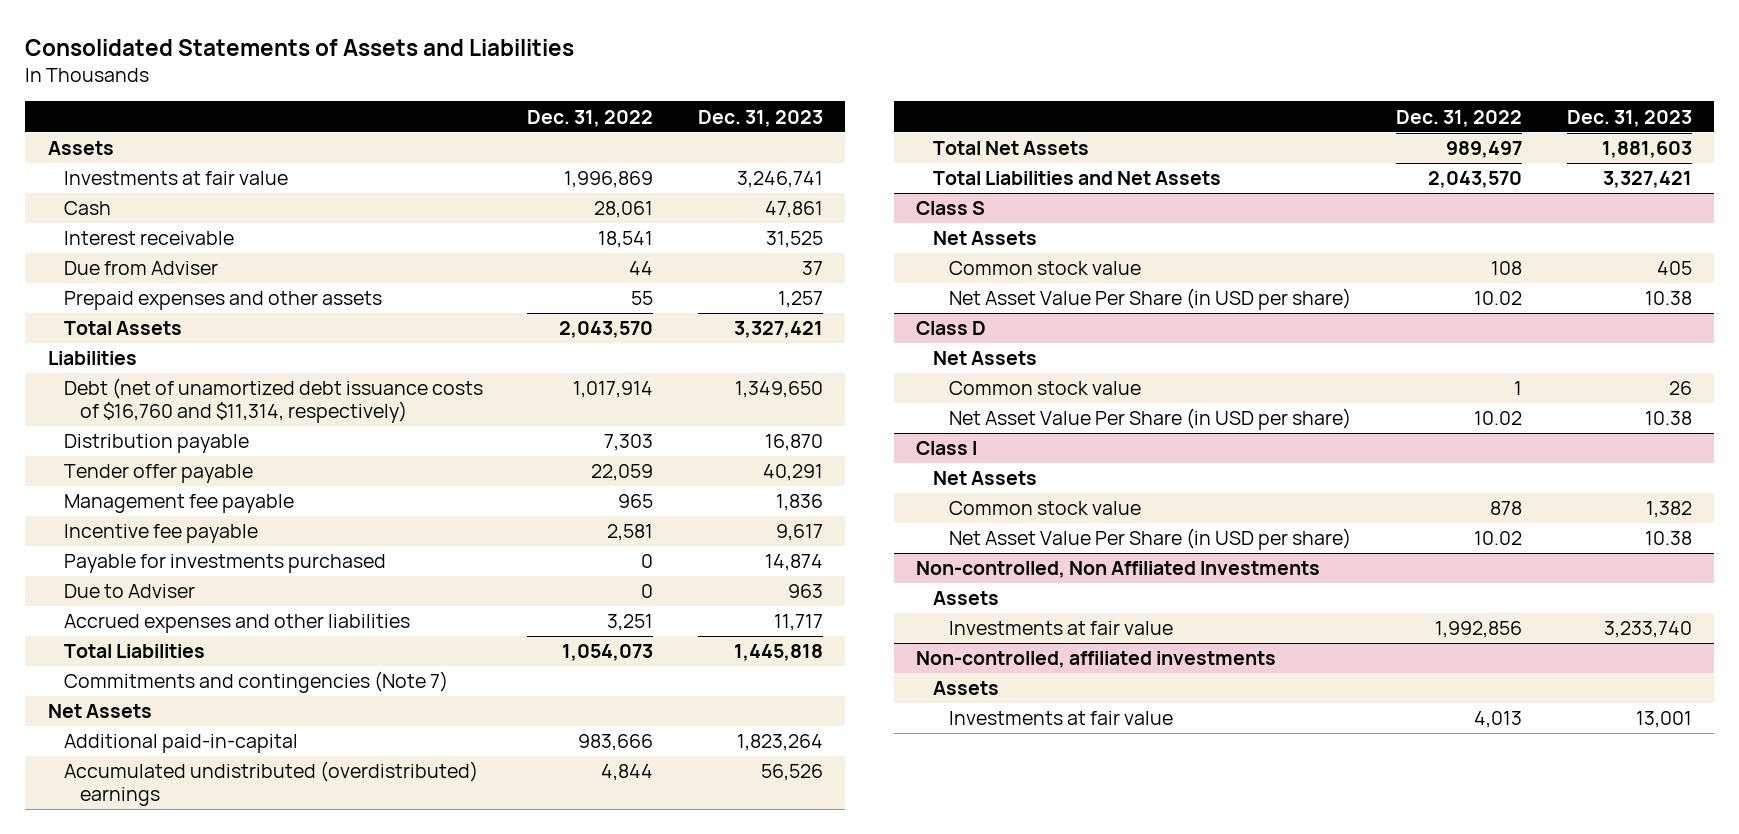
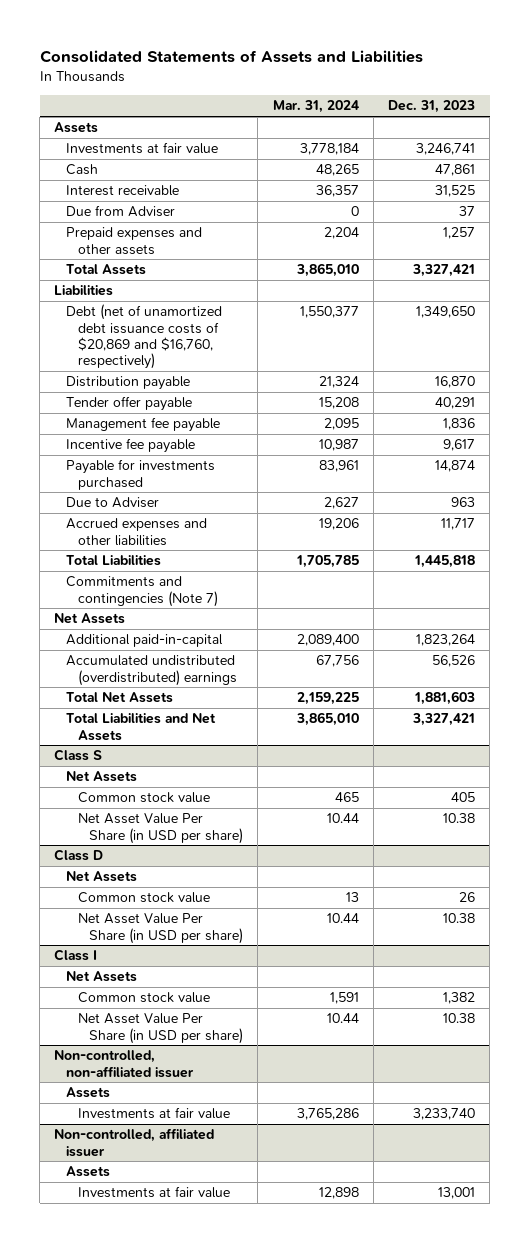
- | Dec. 31, 2022 | Dec. 31, 2023
+ | Mar. 31, 2024 | Dec. 31, 2023
- Debt (net of unamortized debt issuance costs of $16,760 and $11,314, respectively) | 1,017,914 | 1,349,650
+ Debt (net of unamortized debt issuance costs of $20,869 and $16,760, respectively) | 1,550,377 | 1,349,650
- Non-controlled, Non Affiliated Investments
+ Non-controlled, non-affiliated issuer
- Non-controlled, affiliated investments
+ Non-controlled, affiliated issuer

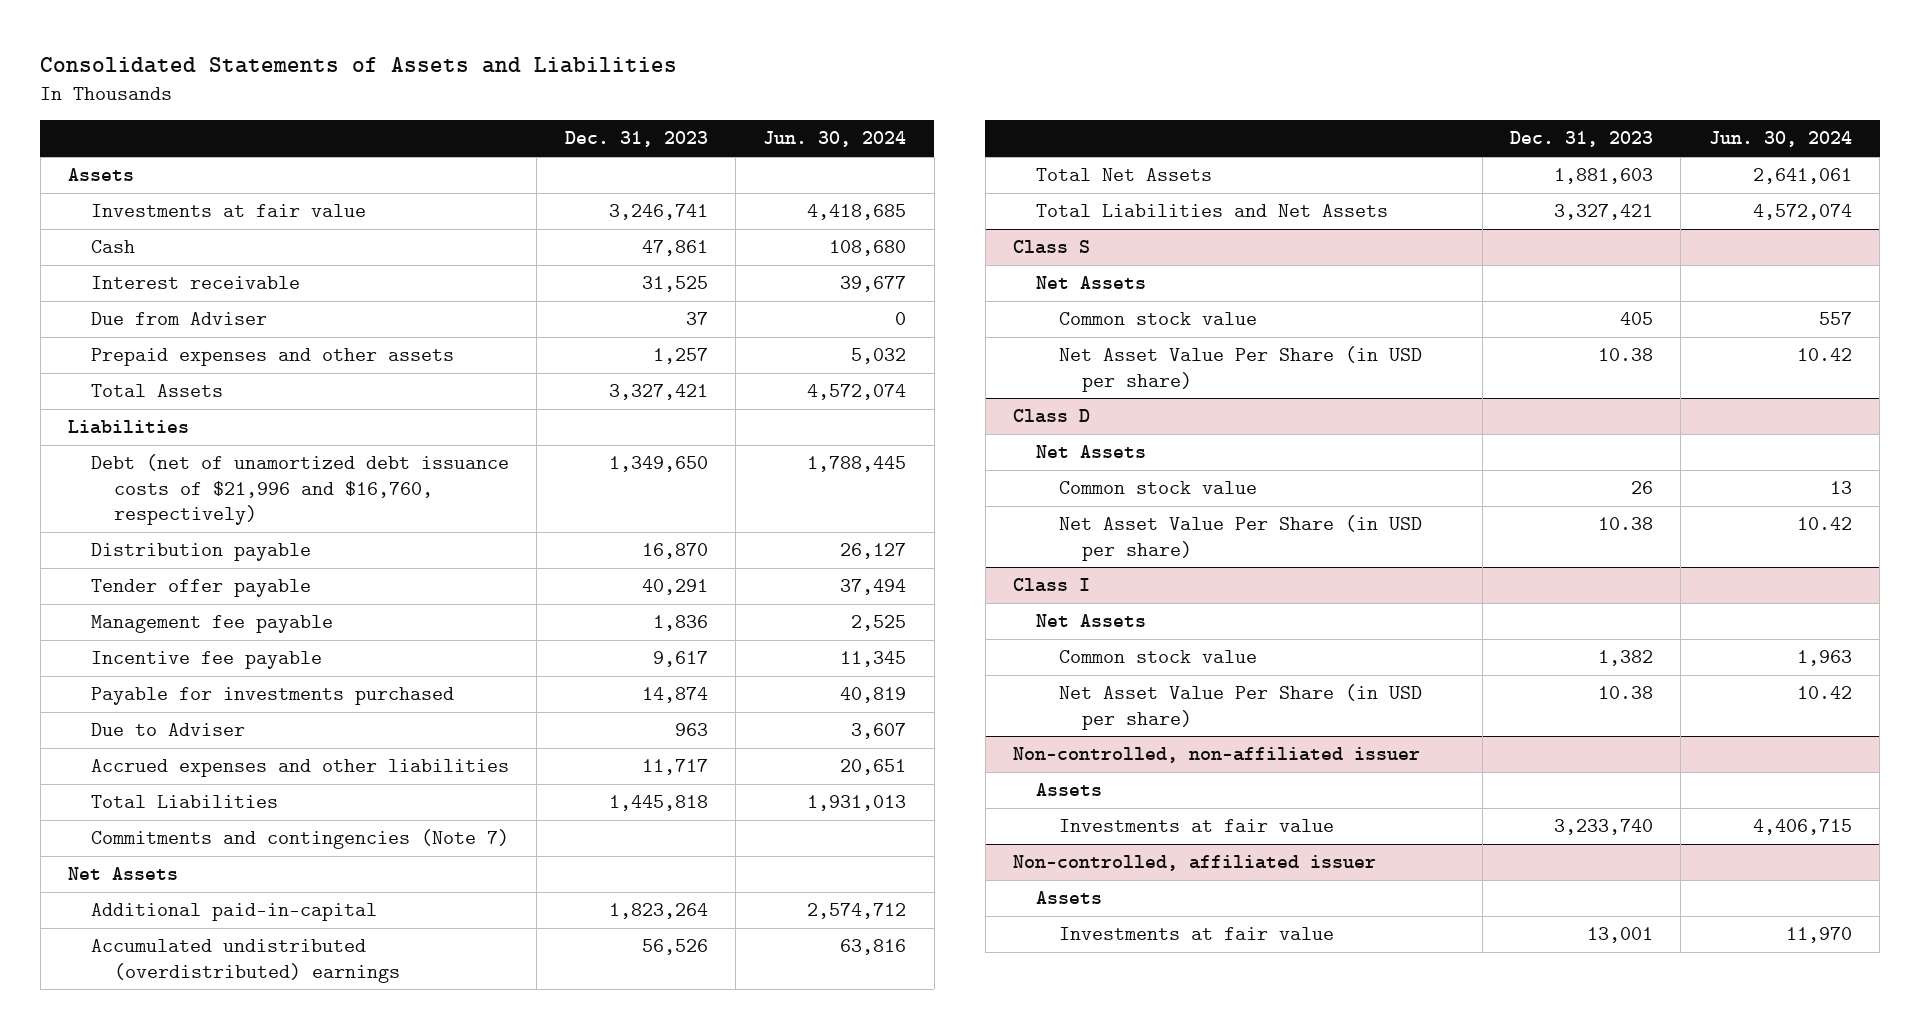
- | Mar. 31, 2024 | Dec. 31, 2023
+ | Dec. 31, 2023 | Jun. 30, 2024
- Debt (net of unamortized debt issuance costs of $20,869 and $16,760, respectively) | 1,550,377 | 1,349,650
+ Debt (net of unamortized debt issuance costs of $21,996 and $16,760, respectively) | 1,349,650 | 1,788,445

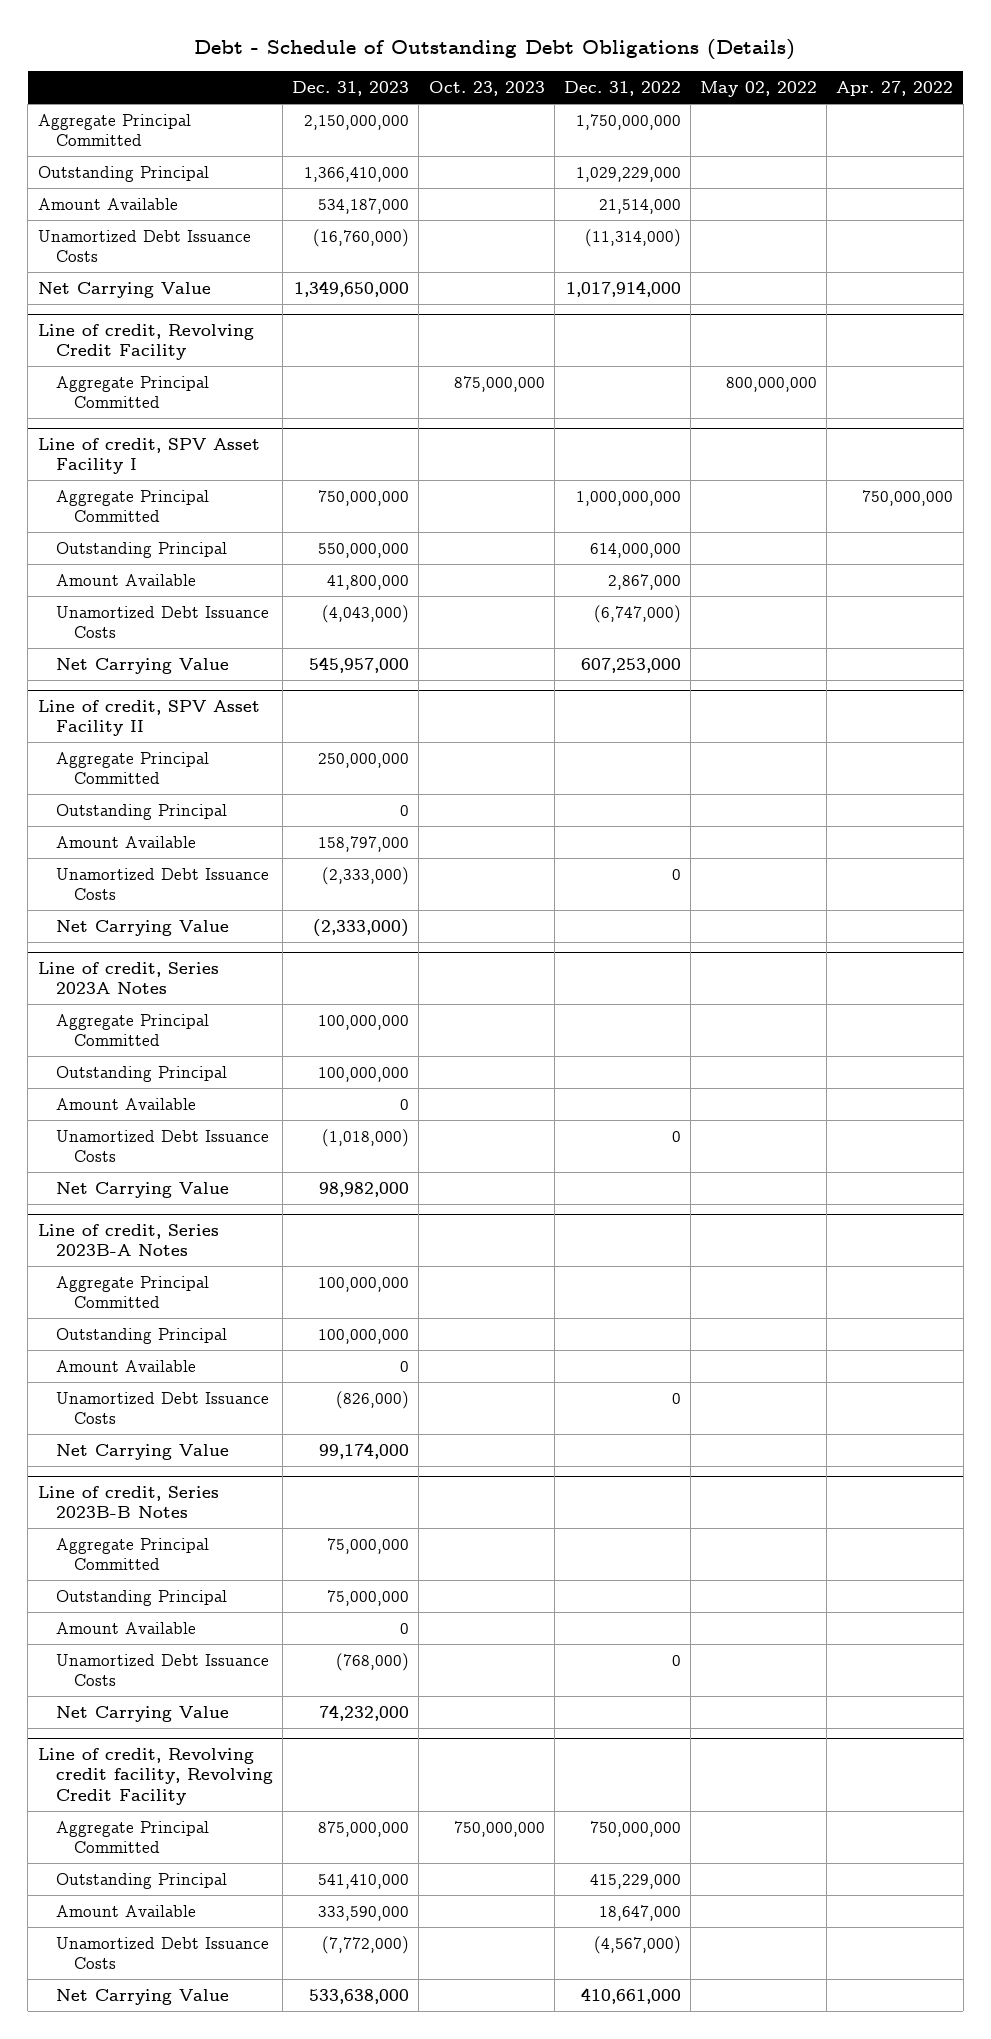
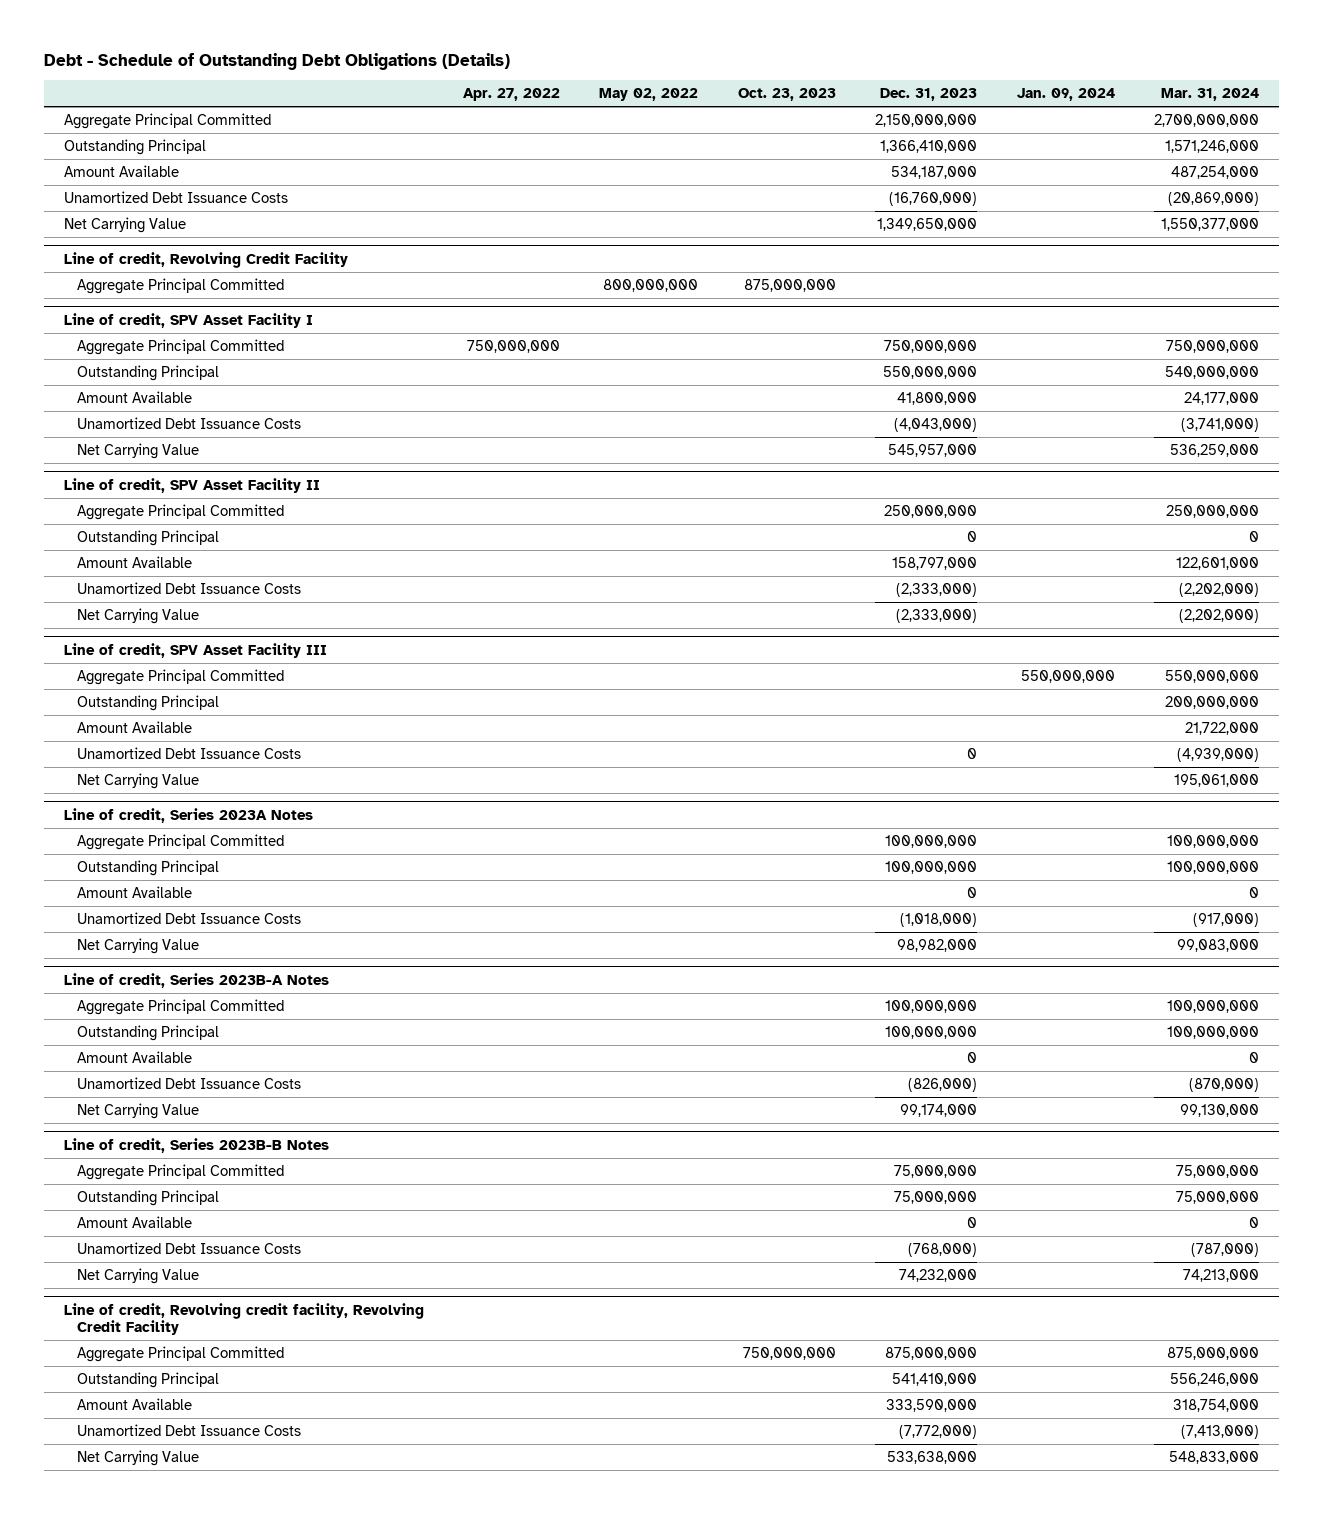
- | Dec. 31, 2023 | Oct. 23, 2023 | Dec. 31, 2022 | May 02, 2022 | Apr. 27, 2022
+ | Apr. 27, 2022 | May 02, 2022 | Oct. 23, 2023 | Dec. 31, 2023 | Jan. 09, 2024 | Mar. 31, 2024
+ Line of credit, SPV Asset Facility III
+ Aggregate Principal Committed | | | | | 550,000,000 | 550,000,000
+ Outstanding Principal | | | | | | 200,000,000
+ Amount Available | | | | | | 21,722,000
+ Unamortized Debt Issuance Costs | | | | 0 | | (4,939,000)
+ Net Carrying Value | | | | | | 195,061,000

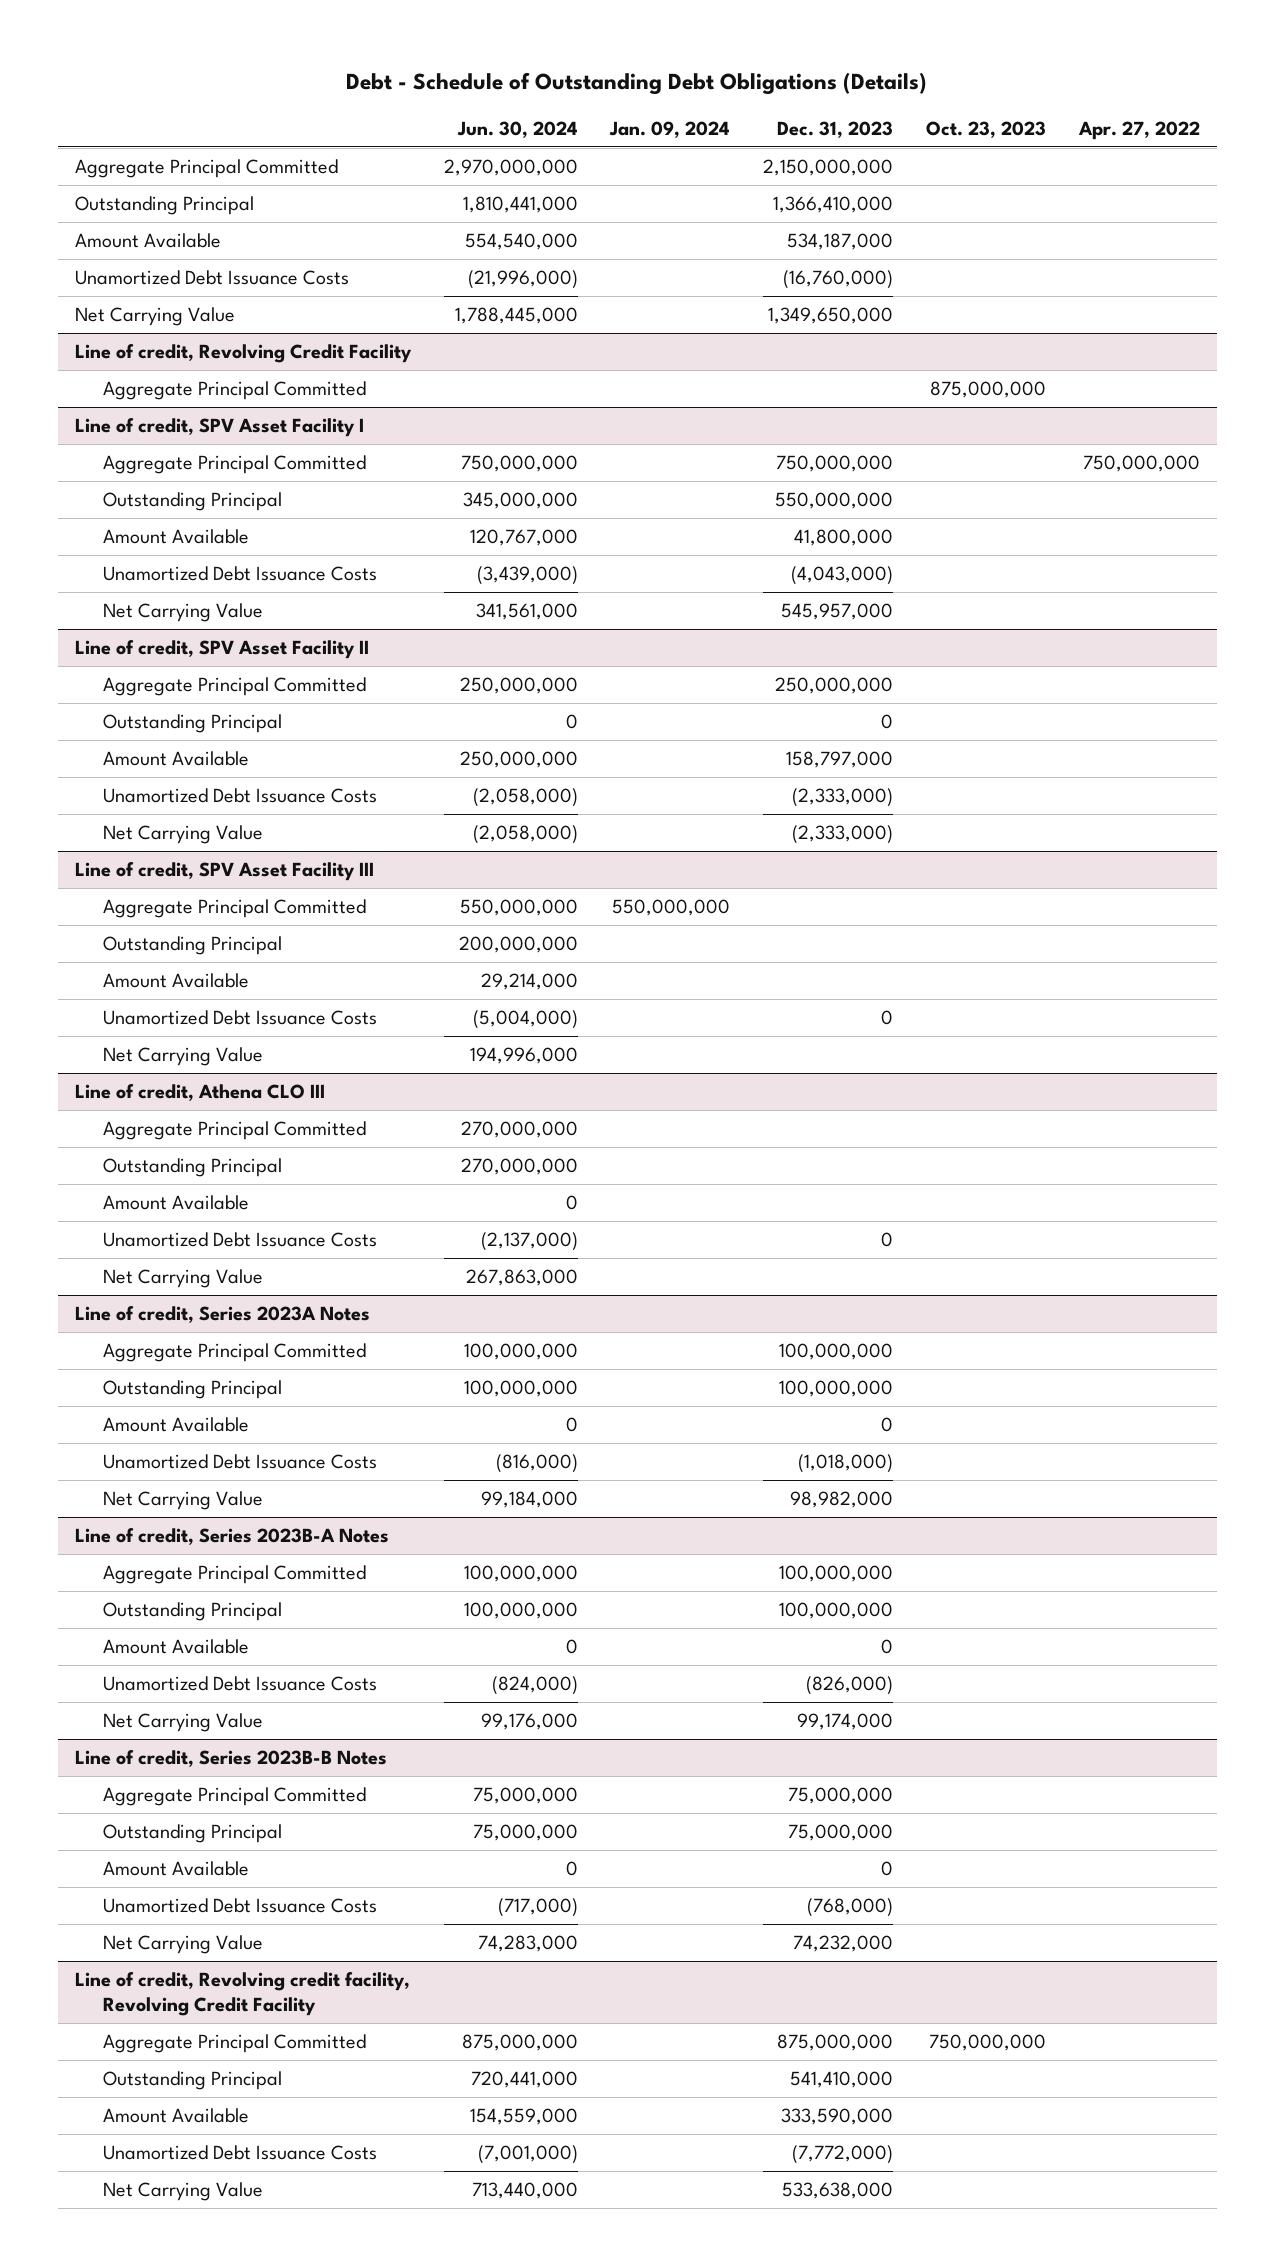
- | Apr. 27, 2022 | May 02, 2022 | Oct. 23, 2023 | Dec. 31, 2023 | Jan. 09, 2024 | Mar. 31, 2024
+ | Jun. 30, 2024 | Jan. 09, 2024 | Dec. 31, 2023 | Oct. 23, 2023 | Apr. 27, 2022
+ Line of credit, Athena CLO III
+ Aggregate Principal Committed | 270,000,000 | | | |
+ Outstanding Principal | 270,000,000 | | | |
+ Amount Available | 0 | | | |
+ Unamortized Debt Issuance Costs | (2,137,000) | | 0 | |
+ Net Carrying Value | 267,863,000 | | | |

